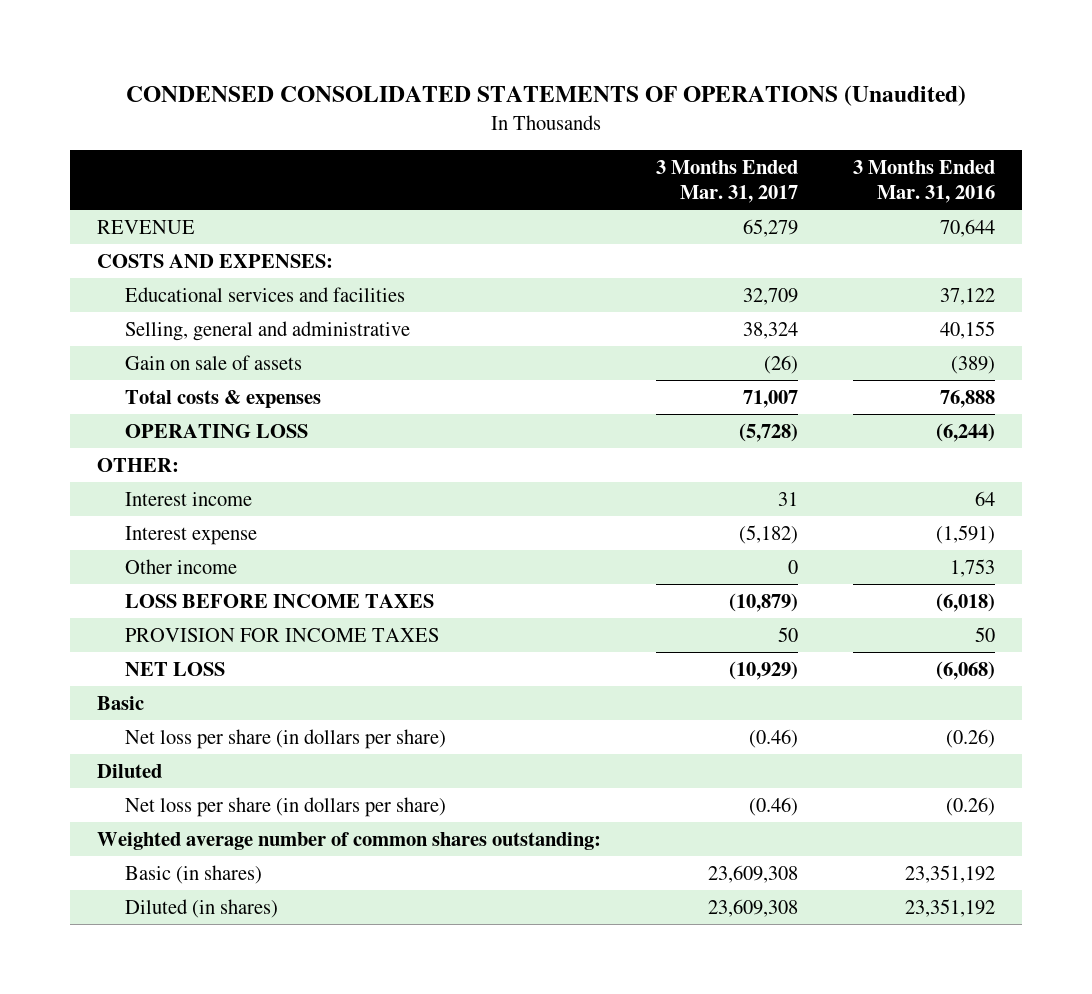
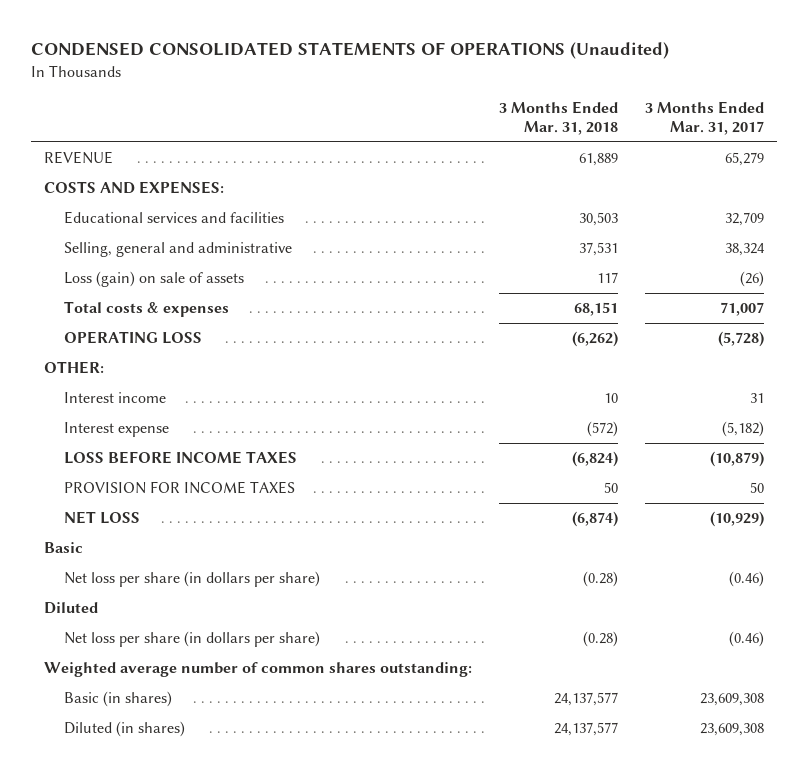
- | 3 Months Ended Mar. 31, 2017 | 3 Months Ended Mar. 31, 2016
+ | 3 Months Ended Mar. 31, 2018 | 3 Months Ended Mar. 31, 2017
- Gain on sale of assets | (26) | (389)
+ Loss (gain) on sale of assets | 117 | (26)
- Other income | 0 | 1,753

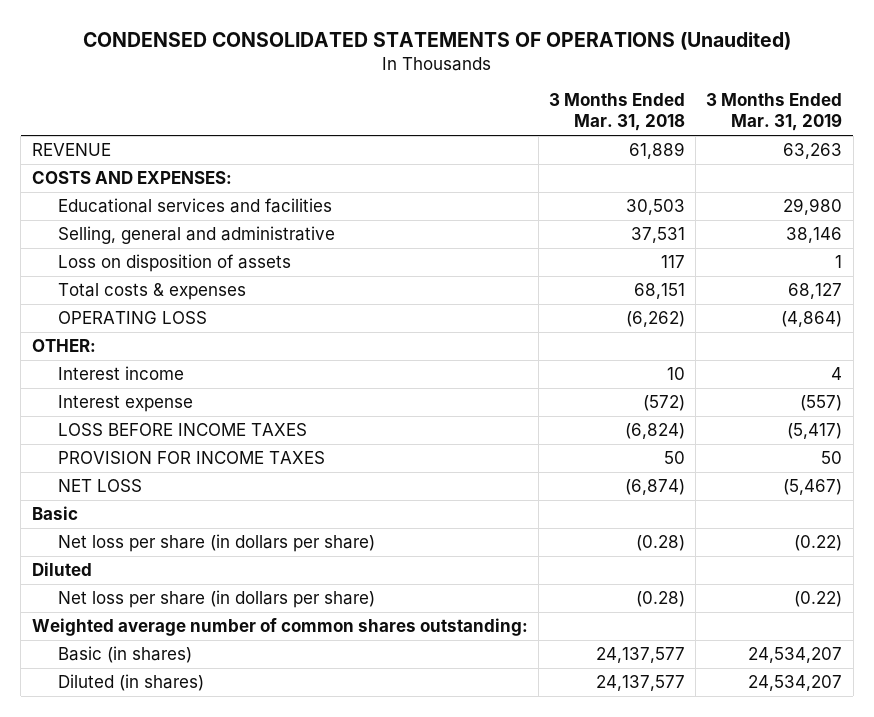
- | 3 Months Ended Mar. 31, 2018 | 3 Months Ended Mar. 31, 2017
+ | 3 Months Ended Mar. 31, 2018 | 3 Months Ended Mar. 31, 2019
- Loss (gain) on sale of assets | 117 | (26)
+ Loss on disposition of assets | 117 | 1

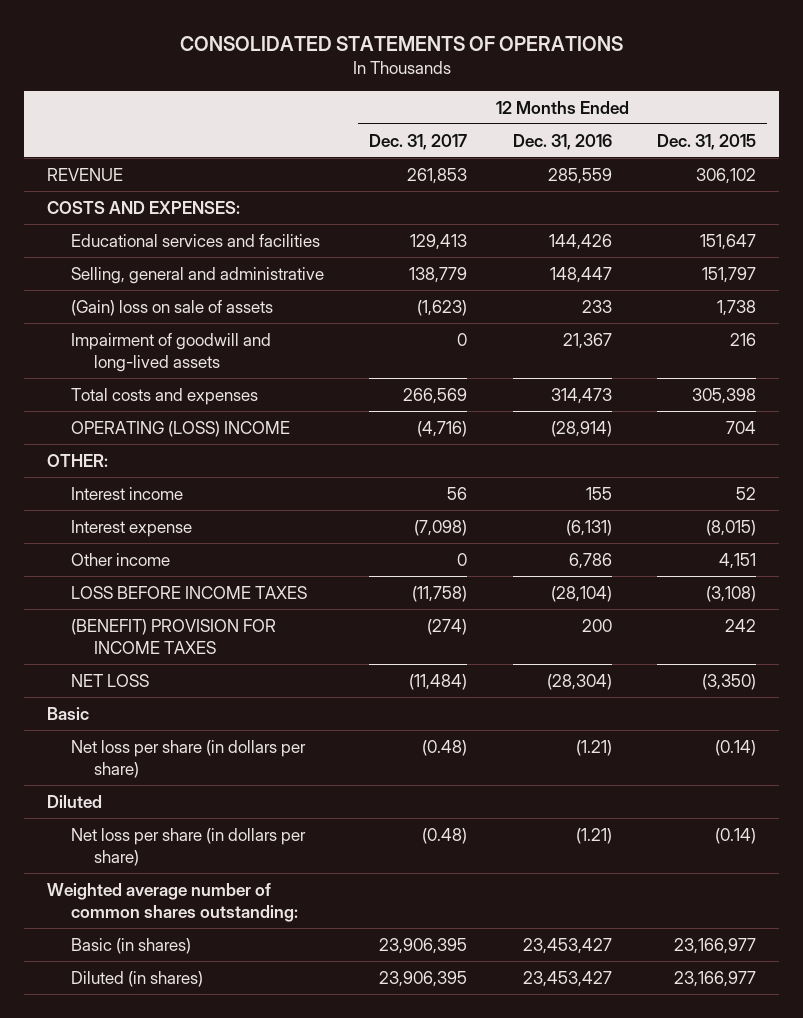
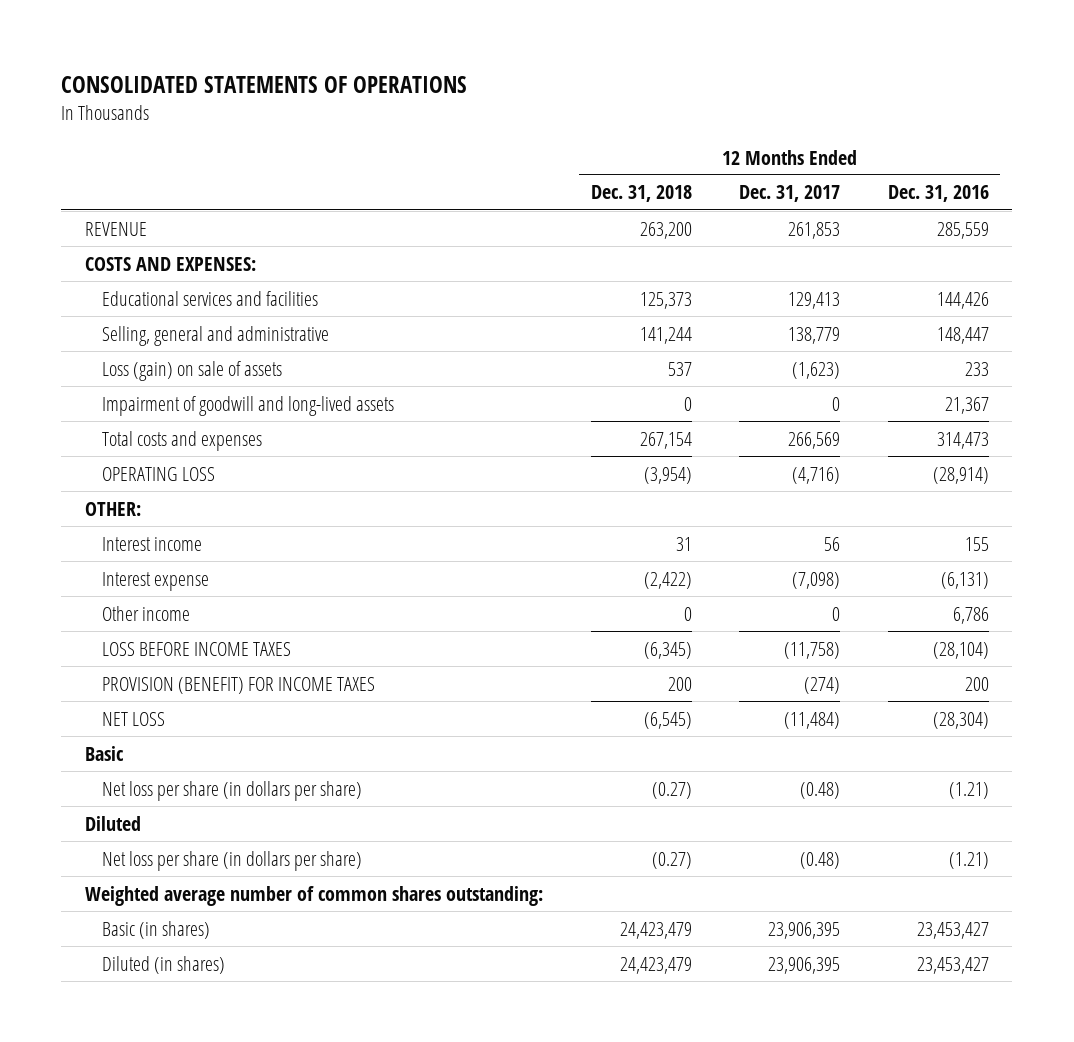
- | 12 Months Ended Dec. 31, 2017 | 12 Months Ended Dec. 31, 2016 | 12 Months Ended Dec. 31, 2015
+ | 12 Months Ended Dec. 31, 2018 | 12 Months Ended Dec. 31, 2017 | 12 Months Ended Dec. 31, 2016
- (Gain) loss on sale of assets | (1,623) | 233 | 1,738
+ Loss (gain) on sale of assets | 537 | (1,623) | 233
- OPERATING (LOSS) INCOME | (4,716) | (28,914) | 704
+ OPERATING LOSS | (3,954) | (4,716) | (28,914)
- (BENEFIT) PROVISION FOR INCOME TAXES | (274) | 200 | 242
+ PROVISION (BENEFIT) FOR INCOME TAXES | 200 | (274) | 200

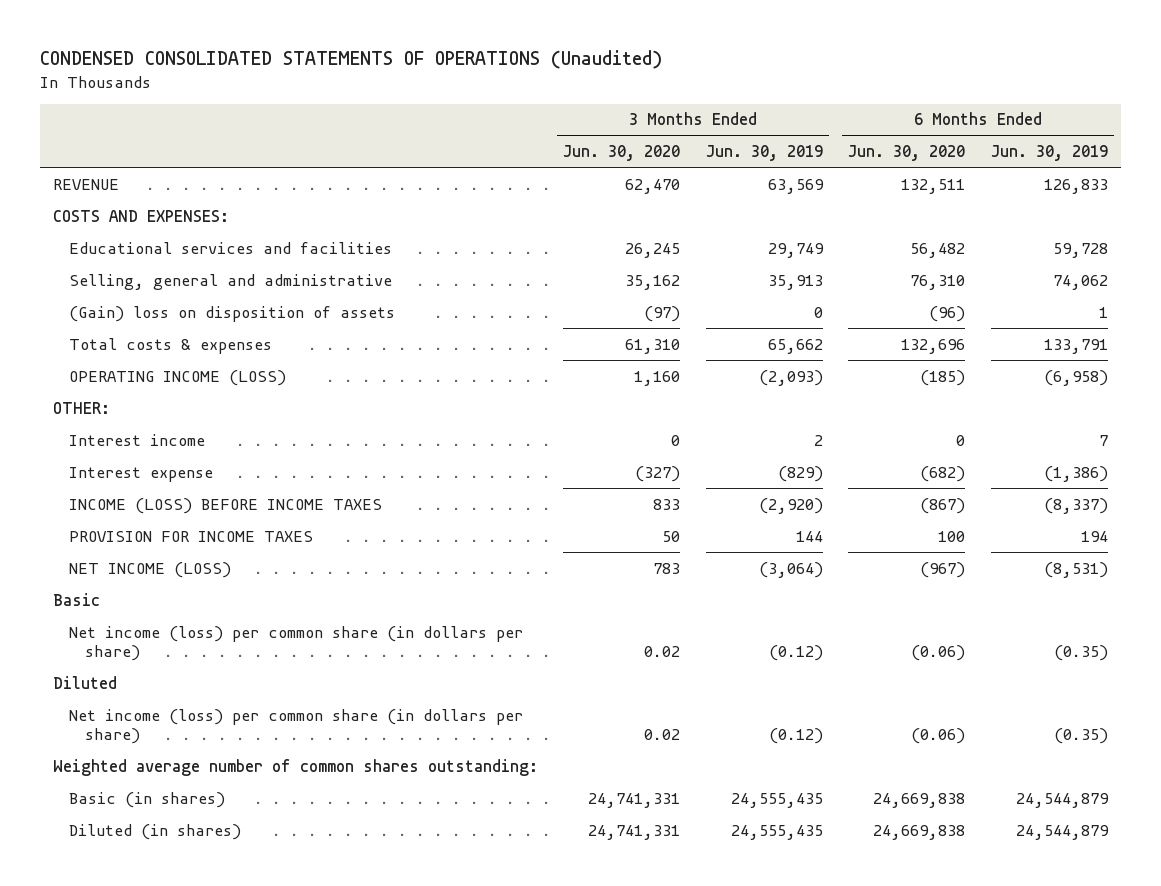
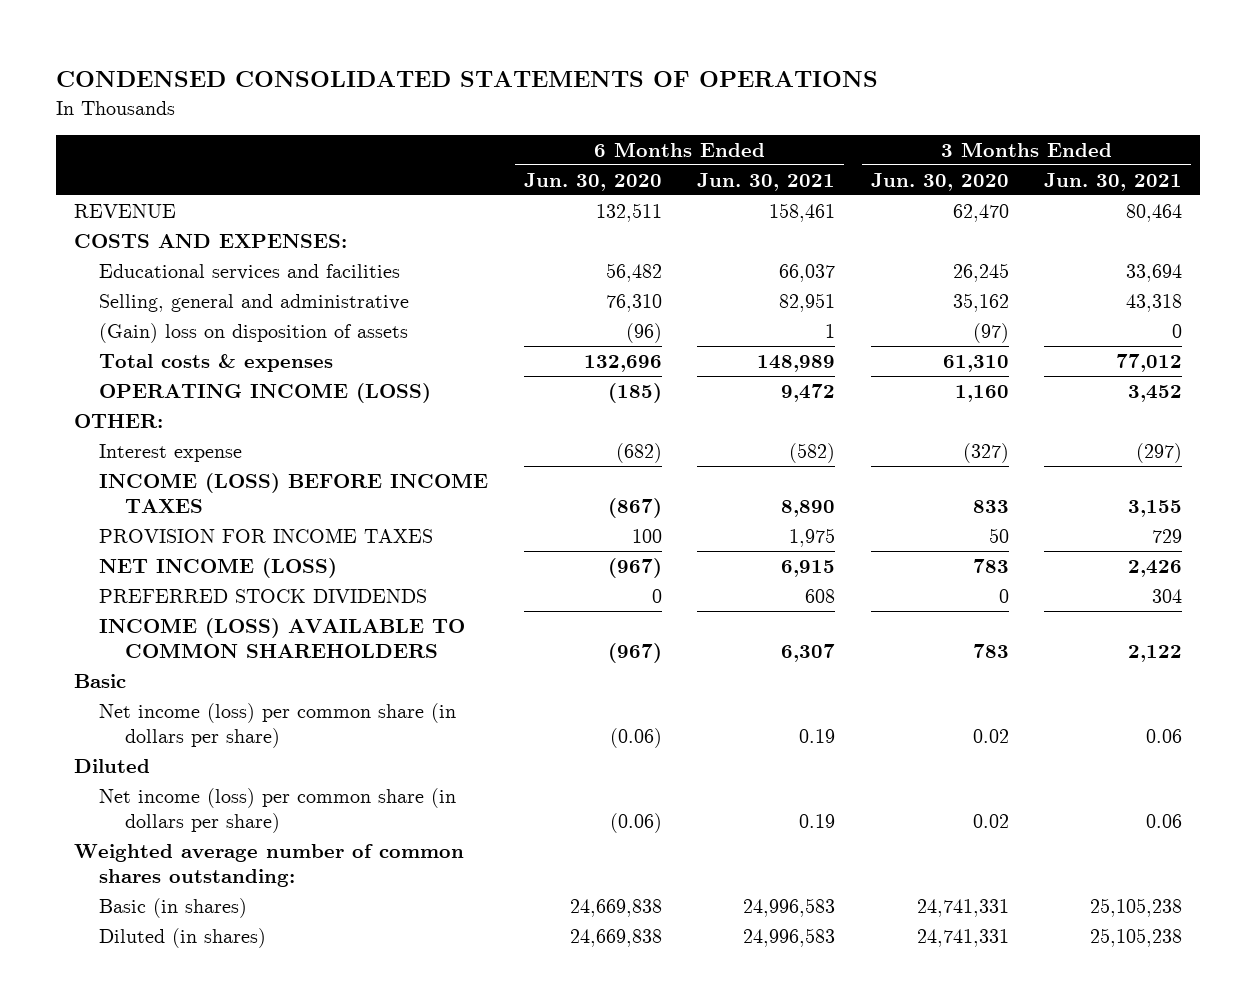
- CONDENSED CONSOLIDATED STATEMENTS OF OPERATIONS (Unaudited)
+ CONDENSED CONSOLIDATED STATEMENTS OF OPERATIONS
- | 3 Months Ended Jun. 30, 2020 | 3 Months Ended Jun. 30, 2019 | 6 Months Ended Jun. 30, 2020 | 6 Months Ended Jun. 30, 2019
+ | 6 Months Ended Jun. 30, 2020 | 6 Months Ended Jun. 30, 2021 | 3 Months Ended Jun. 30, 2020 | 3 Months Ended Jun. 30, 2021
- Interest income | 0 | 2 | 0 | 7
+ PREFERRED STOCK DIVIDENDS | 0 | 608 | 0 | 304
+ INCOME (LOSS) AVAILABLE TO COMMON SHAREHOLDERS | (967) | 6,307 | 783 | 2,122

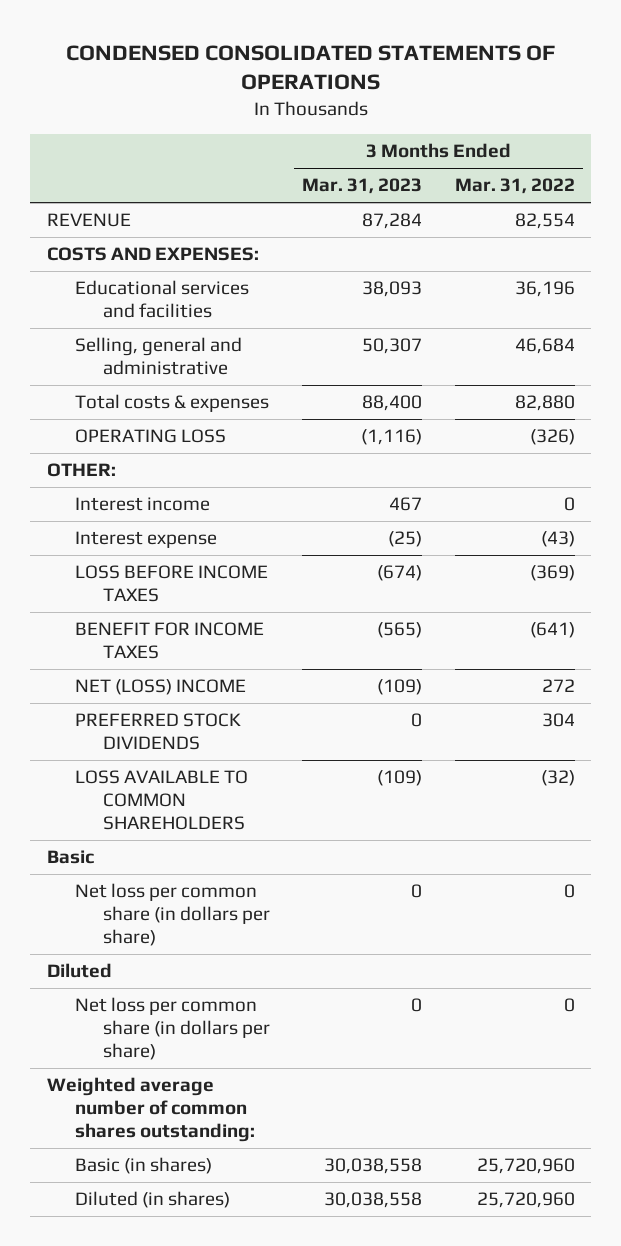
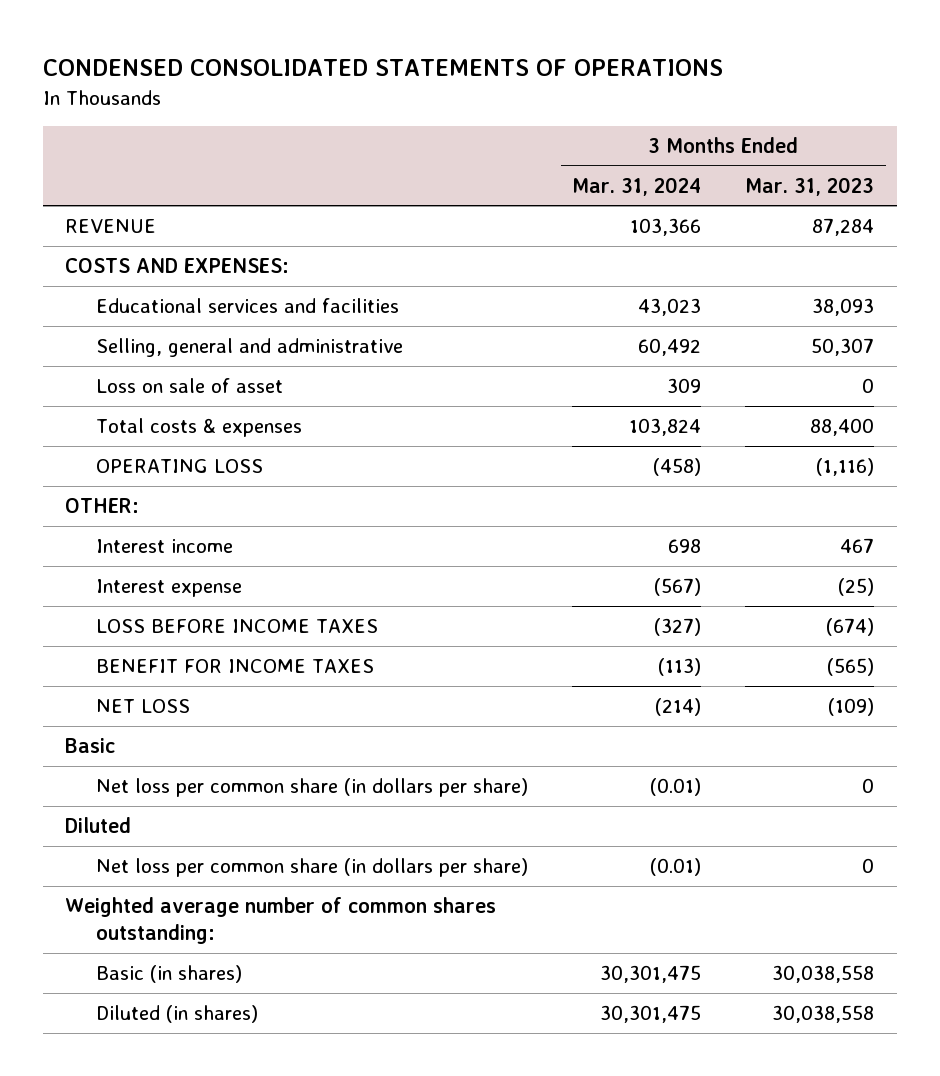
- | 3 Months Ended Mar. 31, 2023 | 3 Months Ended Mar. 31, 2022
+ | 3 Months Ended Mar. 31, 2024 | 3 Months Ended Mar. 31, 2023
+ Loss on sale of asset | 309 | 0
- NET (LOSS) INCOME | (109) | 272
- PREFERRED STOCK DIVIDENDS | 0 | 304
- LOSS AVAILABLE TO COMMON SHAREHOLDERS | (109) | (32)
+ NET LOSS | (214) | (109)

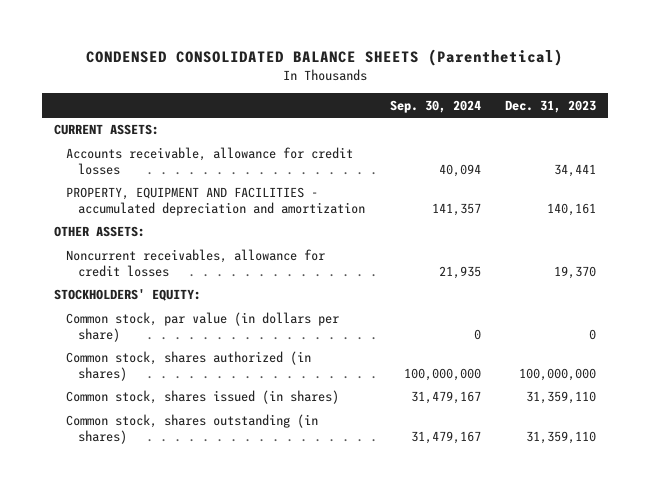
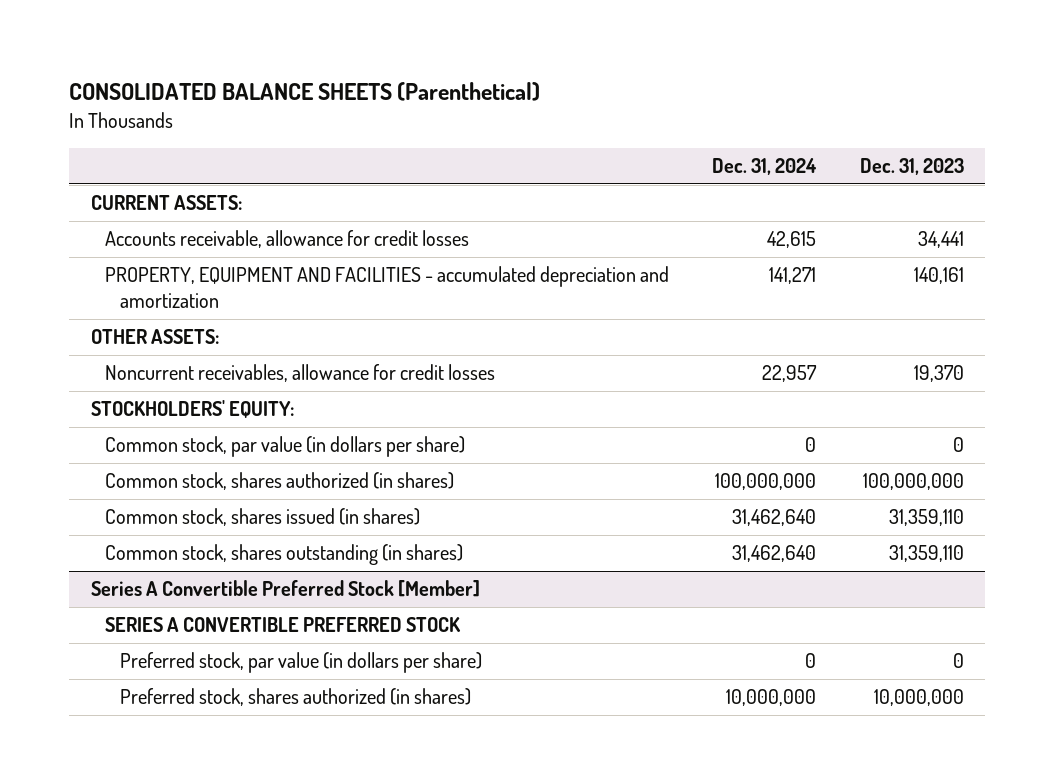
- CONDENSED CONSOLIDATED BALANCE SHEETS (Parenthetical)
+ CONSOLIDATED BALANCE SHEETS (Parenthetical)
- | Sep. 30, 2024 | Dec. 31, 2023
+ | Dec. 31, 2024 | Dec. 31, 2023
+ Series A Convertible Preferred Stock [Member]
+ SERIES A CONVERTIBLE PREFERRED STOCK
+ Preferred stock, par value (in dollars per share) | 0 | 0
+ Preferred stock, shares authorized (in shares) | 10,000,000 | 10,000,000

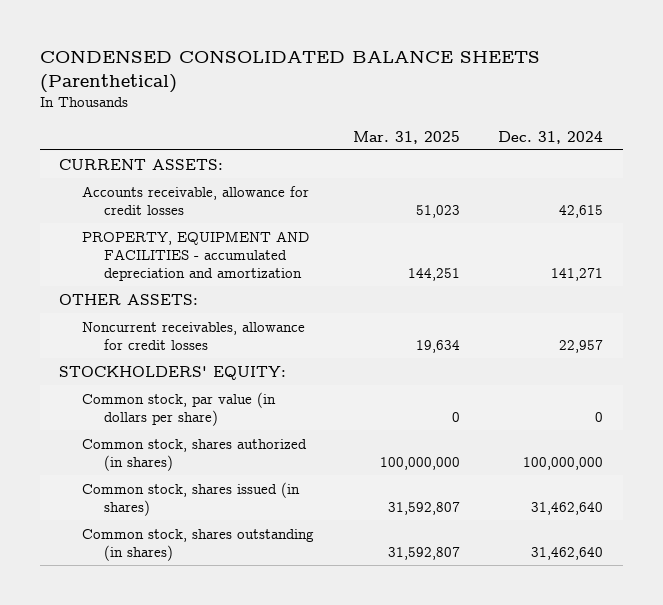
- CONSOLIDATED BALANCE SHEETS (Parenthetical)
+ CONDENSED CONSOLIDATED BALANCE SHEETS (Parenthetical)
- | Dec. 31, 2024 | Dec. 31, 2023
+ | Mar. 31, 2025 | Dec. 31, 2024
- Series A Convertible Preferred Stock [Member]
- SERIES A CONVERTIBLE PREFERRED STOCK
- Preferred stock, par value (in dollars per share) | 0 | 0
- Preferred stock, shares authorized (in shares) | 10,000,000 | 10,000,000

